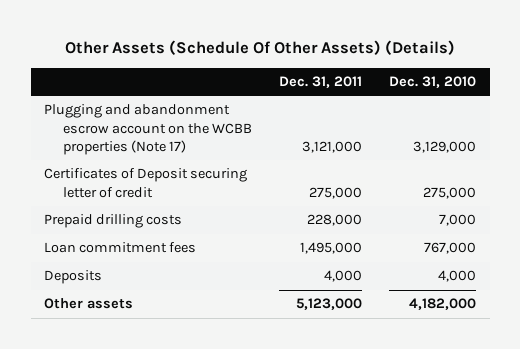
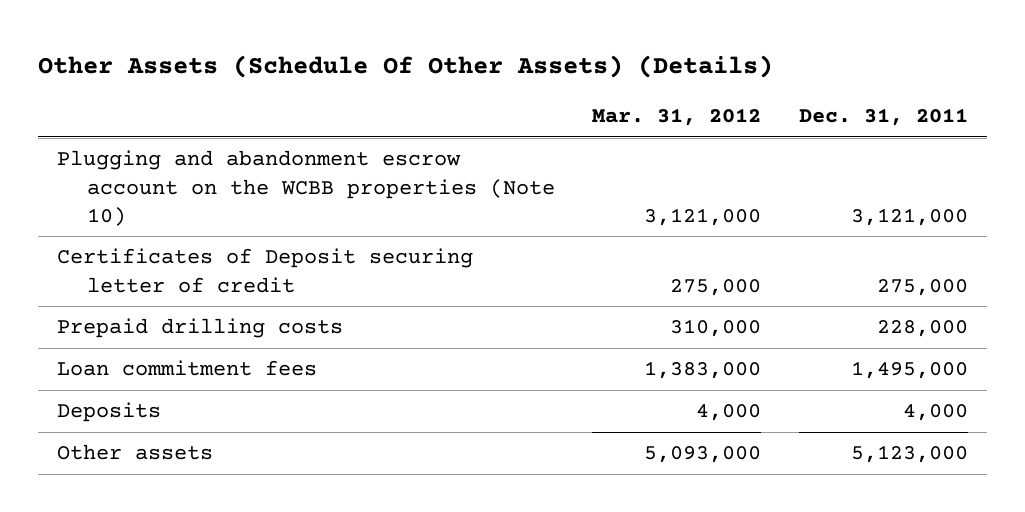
- | Dec. 31, 2011 | Dec. 31, 2010
+ | Mar. 31, 2012 | Dec. 31, 2011
- Plugging and abandonment escrow account on the WCBB properties (Note 17) | 3,121,000 | 3,129,000
+ Plugging and abandonment escrow account on the WCBB properties (Note 10) | 3,121,000 | 3,121,000

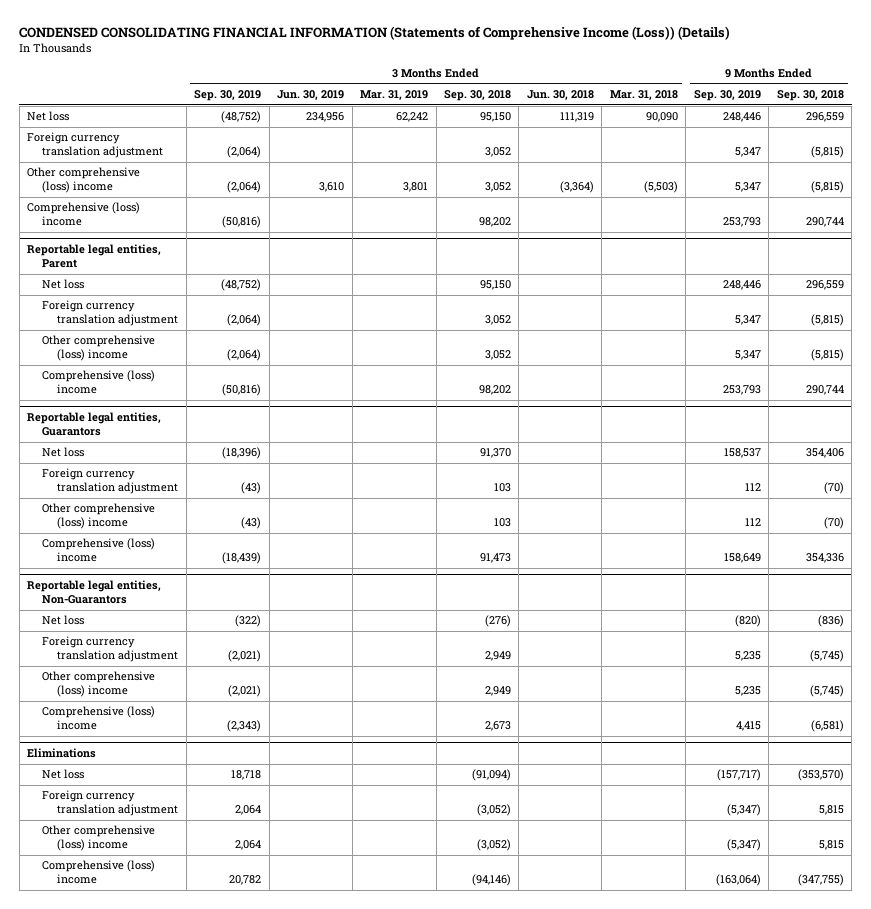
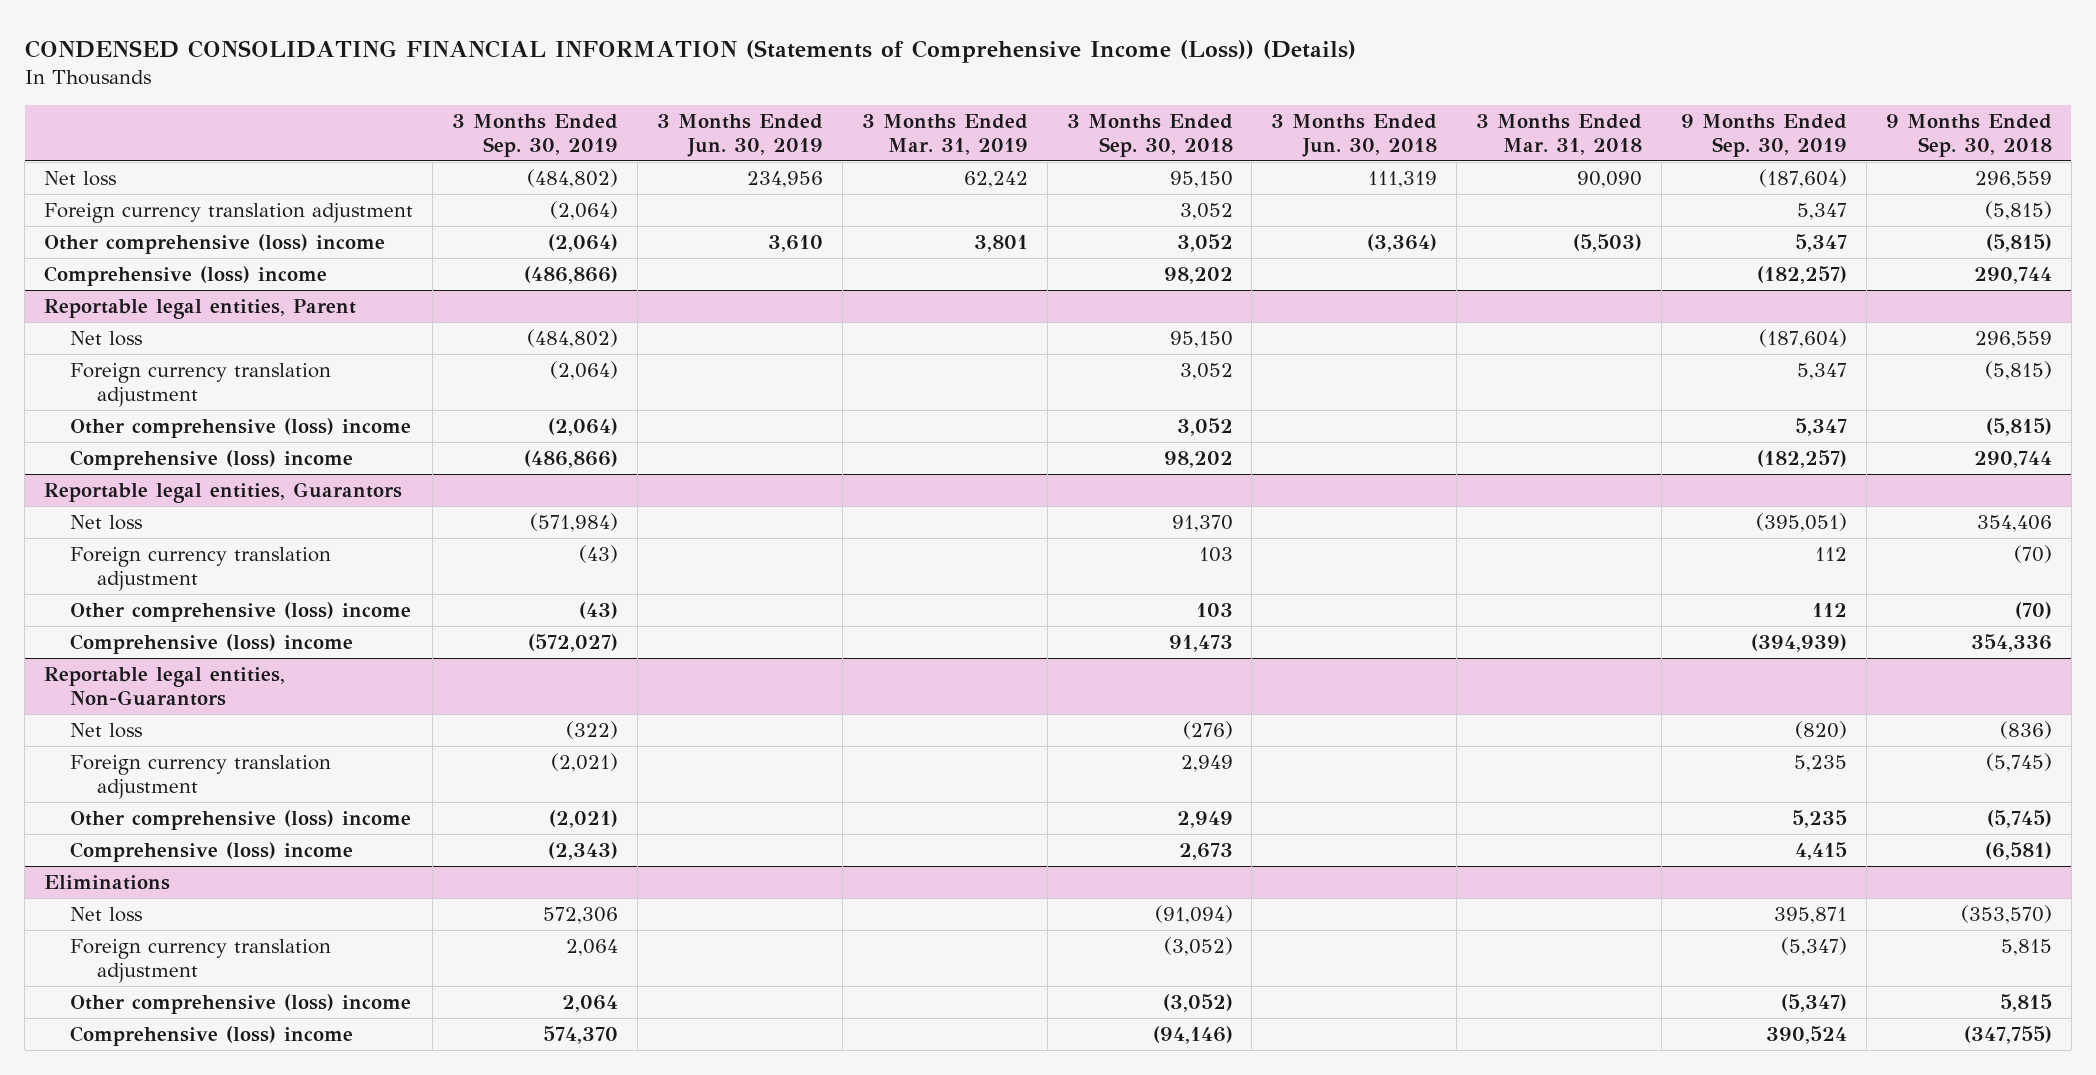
- Net loss | (48,752) | 234,956 | 62,242 | 95,150 | 111,319 | 90,090 | 248,446 | 296,559
+ Net loss | (484,802) | 234,956 | 62,242 | 95,150 | 111,319 | 90,090 | (187,604) | 296,559
- Comprehensive (loss) income | (50,816) | | | 98,202 | | | 253,793 | 290,744
+ Comprehensive (loss) income | (486,866) | | | 98,202 | | | (182,257) | 290,744
@ Reportable legal entities, Parent
- Net loss | (48,752) | | | 95,150 | | | 248,446 | 296,559
+ Net loss | (484,802) | | | 95,150 | | | (187,604) | 296,559
- Comprehensive (loss) income | (50,816) | | | 98,202 | | | 253,793 | 290,744
+ Comprehensive (loss) income | (486,866) | | | 98,202 | | | (182,257) | 290,744
@ Reportable legal entities, Guarantors
- Net loss | (18,396) | | | 91,370 | | | 158,537 | 354,406
+ Net loss | (571,984) | | | 91,370 | | | (395,051) | 354,406
- Comprehensive (loss) income | (18,439) | | | 91,473 | | | 158,649 | 354,336
+ Comprehensive (loss) income | (572,027) | | | 91,473 | | | (394,939) | 354,336
@ Eliminations
- Net loss | 18,718 | | | (91,094) | | | (157,717) | (353,570)
+ Net loss | 572,306 | | | (91,094) | | | 395,871 | (353,570)
- Comprehensive (loss) income | 20,782 | | | (94,146) | | | (163,064) | (347,755)
+ Comprehensive (loss) income | 574,370 | | | (94,146) | | | 390,524 | (347,755)

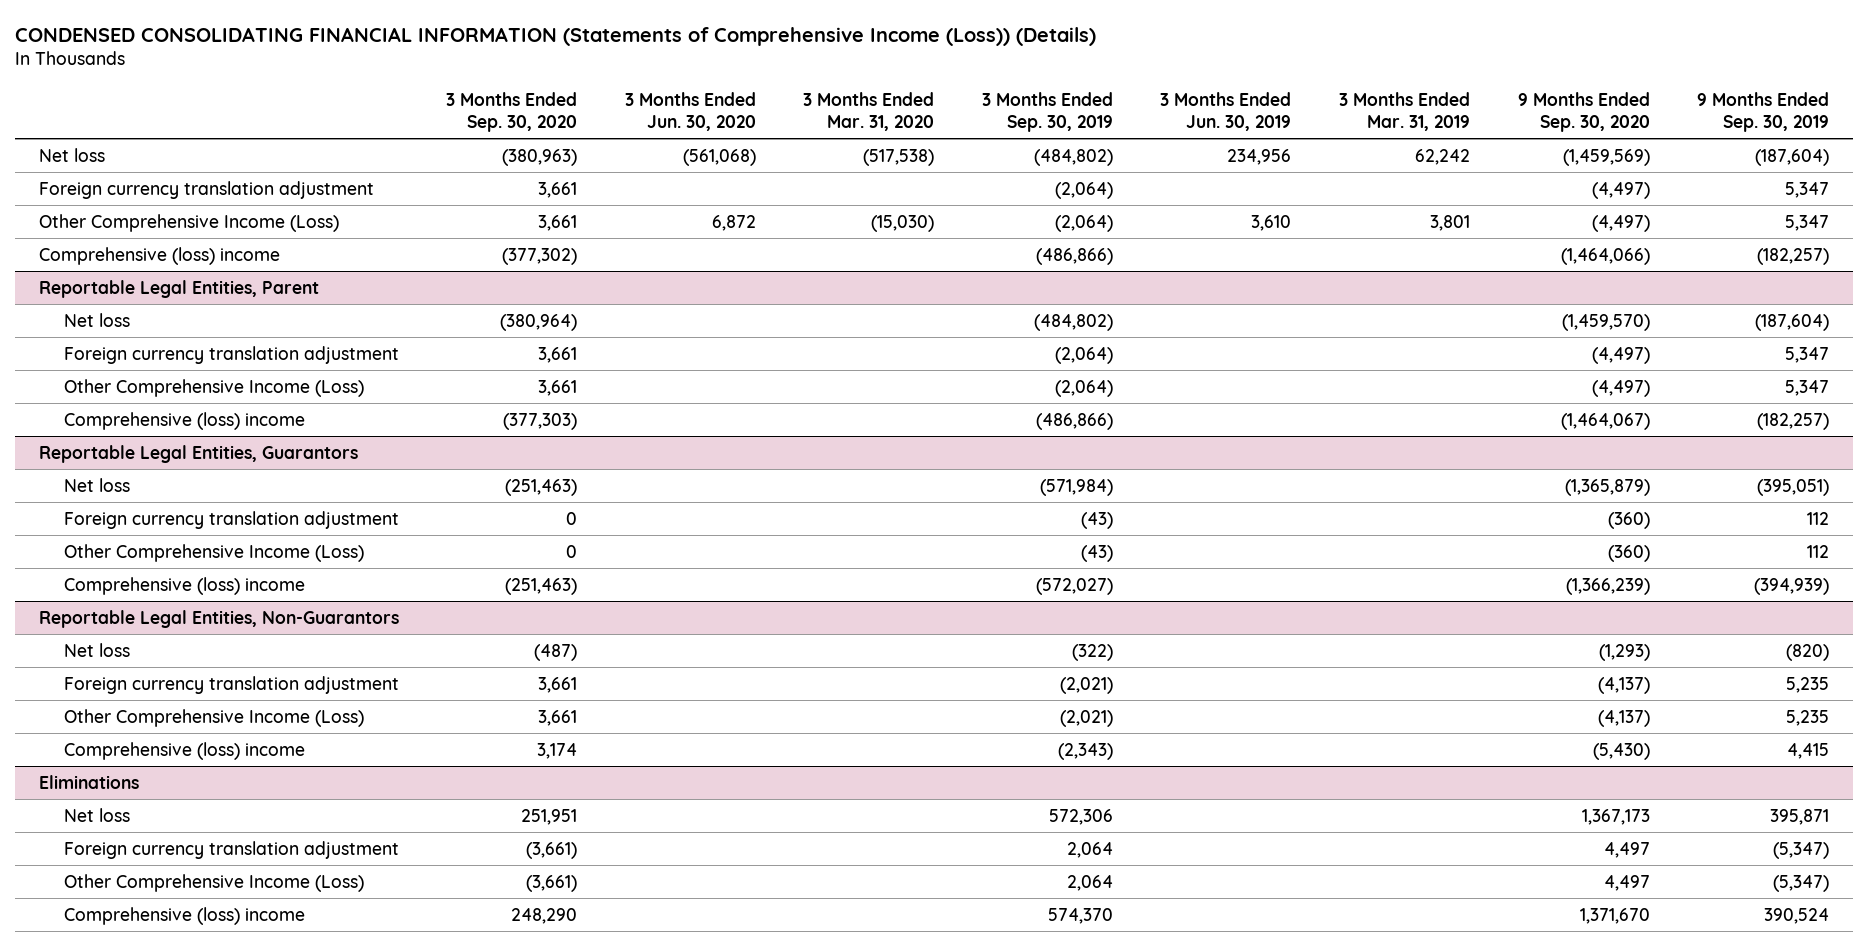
- | 3 Months Ended Sep. 30, 2019 | 3 Months Ended Jun. 30, 2019 | 3 Months Ended Mar. 31, 2019 | 3 Months Ended Sep. 30, 2018 | 3 Months Ended Jun. 30, 2018 | 3 Months Ended Mar. 31, 2018 | 9 Months Ended Sep. 30, 2019 | 9 Months Ended Sep. 30, 2018
+ | 3 Months Ended Sep. 30, 2020 | 3 Months Ended Jun. 30, 2020 | 3 Months Ended Mar. 31, 2020 | 3 Months Ended Sep. 30, 2019 | 3 Months Ended Jun. 30, 2019 | 3 Months Ended Mar. 31, 2019 | 9 Months Ended Sep. 30, 2020 | 9 Months Ended Sep. 30, 2019
- Other comprehensive (loss) income | (2,064) | 3,610 | 3,801 | 3,052 | (3,364) | (5,503) | 5,347 | (5,815)
+ Other Comprehensive Income (Loss) | 3,661 | 6,872 | (15,030) | (2,064) | 3,610 | 3,801 | (4,497) | 5,347
- Reportable legal entities, Parent
+ Reportable Legal Entities, Parent
- Other comprehensive (loss) income | (2,064) | | | 3,052 | | | 5,347 | (5,815)
+ Other Comprehensive Income (Loss) | 3,661 | | | (2,064) | | | (4,497) | 5,347
- Reportable legal entities, Guarantors
+ Reportable Legal Entities, Guarantors
- Other comprehensive (loss) income | (43) | | | 103 | | | 112 | (70)
+ Other Comprehensive Income (Loss) | 0 | | | (43) | | | (360) | 112
- Reportable legal entities, Non-Guarantors
+ Reportable Legal Entities, Non-Guarantors
- Other comprehensive (loss) income | (2,021) | | | 2,949 | | | 5,235 | (5,745)
+ Other Comprehensive Income (Loss) | 3,661 | | | (2,021) | | | (4,137) | 5,235
@ Eliminations
- Other comprehensive (loss) income | 2,064 | | | (3,052) | | | (5,347) | 5,815
+ Other Comprehensive Income (Loss) | (3,661) | | | 2,064 | | | 4,497 | (5,347)

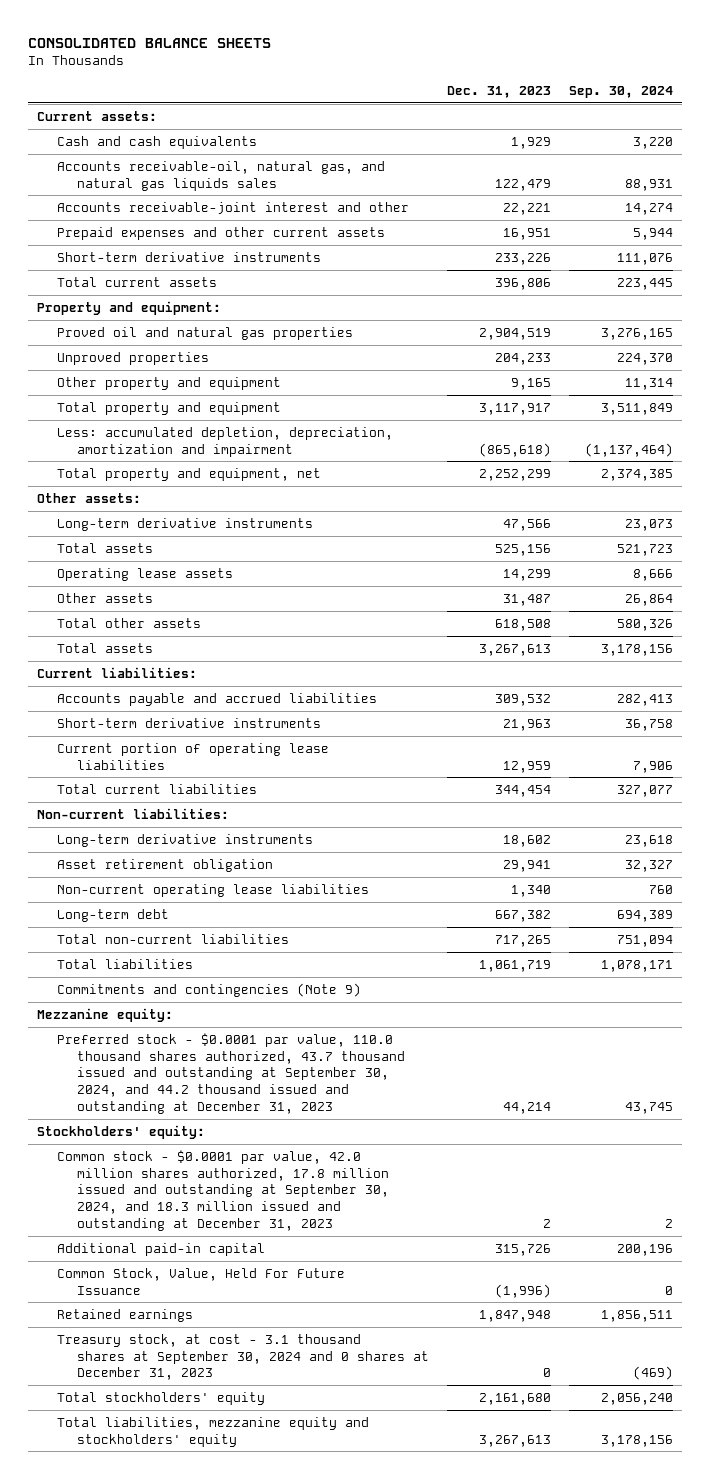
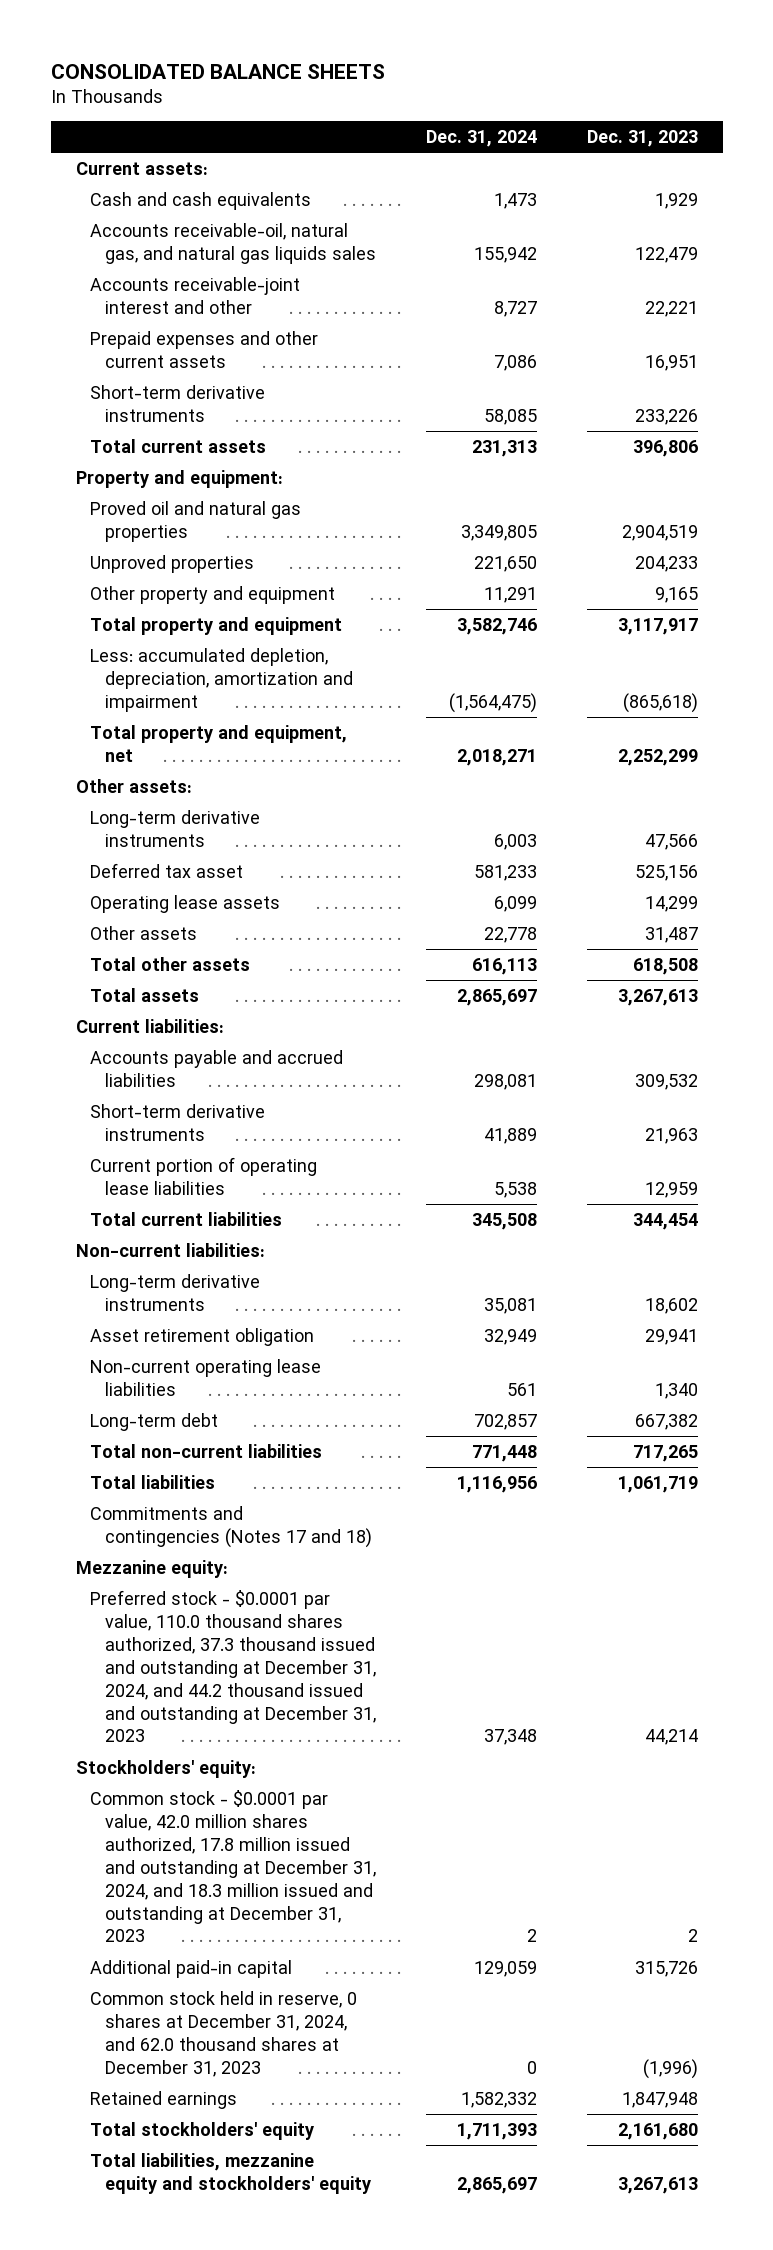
- | Dec. 31, 2023 | Sep. 30, 2024
+ | Dec. 31, 2024 | Dec. 31, 2023
- Total assets | 525,156 | 521,723
+ Deferred tax asset | 581,233 | 525,156
- Commitments and contingencies (Note 9)
+ Commitments and contingencies (Notes 17 and 18)
- Preferred stock - $0.0001 par value, 110.0 thousand shares authorized, 43.7 thousand issued and outstanding at September 30, 2024, and 44.2 thousand issued and outstanding at December 31, 2023 | 44,214 | 43,745
+ Preferred stock - $0.0001 par value, 110.0 thousand shares authorized, 37.3 thousand issued and outstanding at December 31, 2024, and 44.2 thousand issued and outstanding at December 31, 2023 | 37,348 | 44,214
- Common stock - $0.0001 par value, 42.0 million shares authorized, 17.8 million issued and outstanding at September 30, 2024, and 18.3 million issued and outstanding at December 31, 2023 | 2 | 2
+ Common stock - $0.0001 par value, 42.0 million shares authorized, 17.8 million issued and outstanding at December 31, 2024, and 18.3 million issued and outstanding at December 31, 2023 | 2 | 2
- Common Stock, Value, Held For Future Issuance | (1,996) | 0
+ Common stock held in reserve, 0 shares at December 31, 2024, and 62.0 thousand shares at December 31, 2023 | 0 | (1,996)
- Treasury stock, at cost - 3.1 thousand shares at September 30, 2024 and 0 shares at December 31, 2023 | 0 | (469)

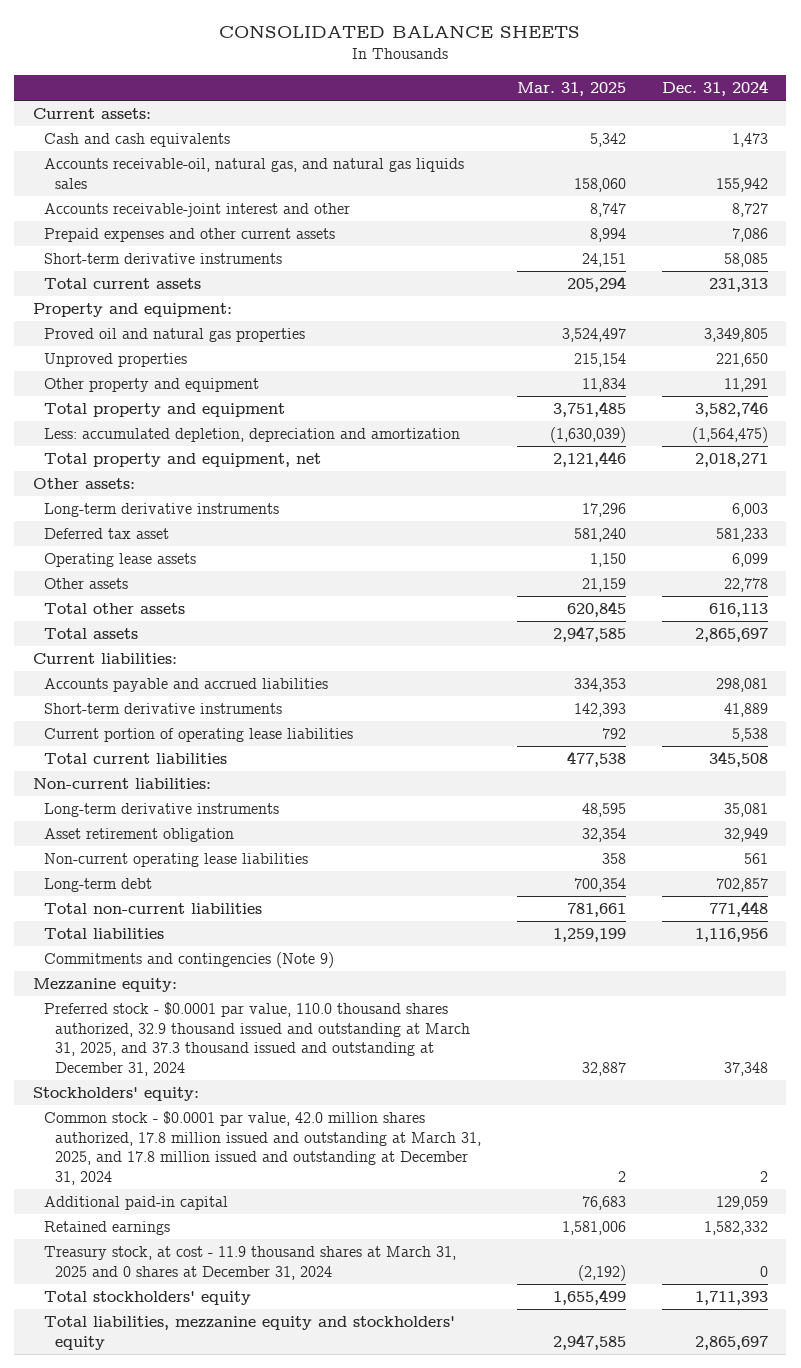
- | Dec. 31, 2024 | Dec. 31, 2023
+ | Mar. 31, 2025 | Dec. 31, 2024
- Less: accumulated depletion, depreciation, amortization and impairment | (1,564,475) | (865,618)
+ Less: accumulated depletion, depreciation and amortization | (1,630,039) | (1,564,475)
- Commitments and contingencies (Notes 17 and 18)
+ Commitments and contingencies (Note 9)
- Preferred stock - $0.0001 par value, 110.0 thousand shares authorized, 37.3 thousand issued and outstanding at December 31, 2024, and 44.2 thousand issued and outstanding at December 31, 2023 | 37,348 | 44,214
+ Preferred stock - $0.0001 par value, 110.0 thousand shares authorized, 32.9 thousand issued and outstanding at March 31, 2025, and 37.3 thousand issued and outstanding at December 31, 2024 | 32,887 | 37,348
- Common stock - $0.0001 par value, 42.0 million shares authorized, 17.8 million issued and outstanding at December 31, 2024, and 18.3 million issued and outstanding at December 31, 2023 | 2 | 2
+ Common stock - $0.0001 par value, 42.0 million shares authorized, 17.8 million issued and outstanding at March 31, 2025, and 17.8 million issued and outstanding at December 31, 2024 | 2 | 2
- Common stock held in reserve, 0 shares at December 31, 2024, and 62.0 thousand shares at December 31, 2023 | 0 | (1,996)
+ Treasury stock, at cost - 11.9 thousand shares at March 31, 2025 and 0 shares at December 31, 2024 | (2,192) | 0

